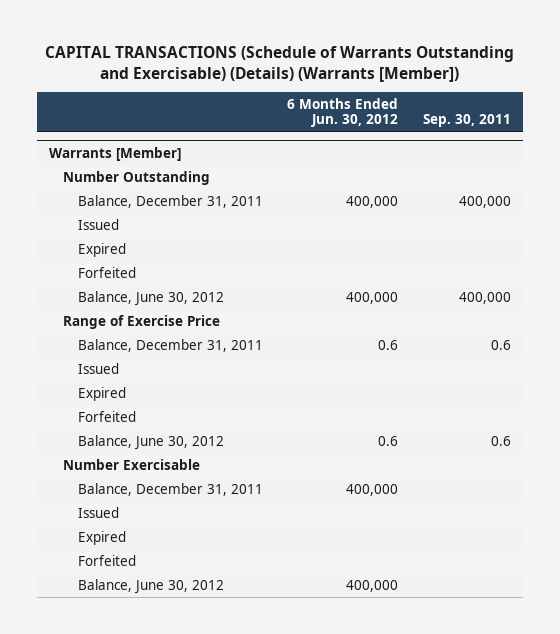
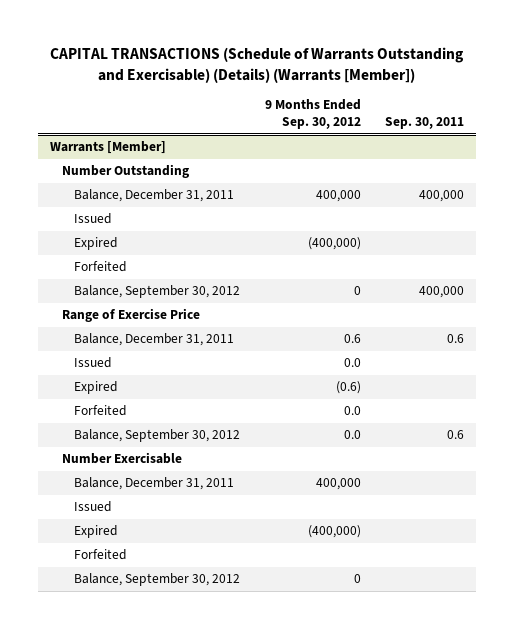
- | 6 Months Ended Jun. 30, 2012 | Sep. 30, 2011
+ | 9 Months Ended Sep. 30, 2012 | Sep. 30, 2011
@ Warrants [Member]
- Balance, June 30, 2012 | 400,000 | 400,000
+ Balance, September 30, 2012 | 0 | 400,000
- Balance, June 30, 2012 | 0.6 | 0.6
+ Balance, September 30, 2012 | 0.0 | 0.6
- Balance, June 30, 2012 | 400,000 |
+ Balance, September 30, 2012 | 0 |

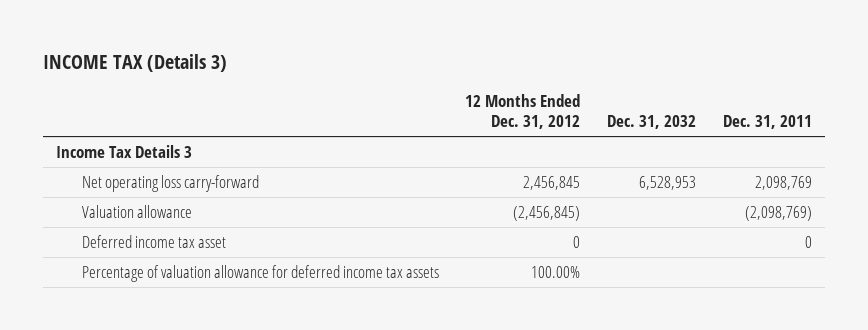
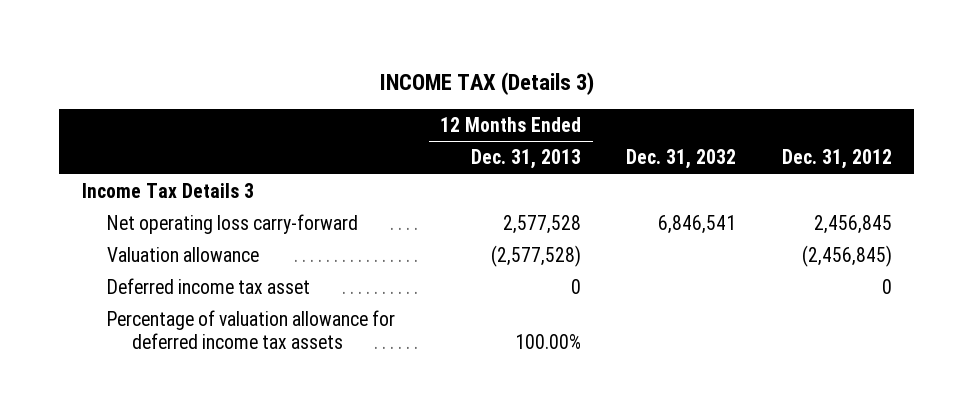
- | 12 Months Ended Dec. 31, 2012 | Dec. 31, 2032 | Dec. 31, 2011
+ | 12 Months Ended Dec. 31, 2013 | Dec. 31, 2032 | Dec. 31, 2012
- Net operating loss carry-forward | 2,456,845 | 6,528,953 | 2,098,769
+ Net operating loss carry-forward | 2,577,528 | 6,846,541 | 2,456,845

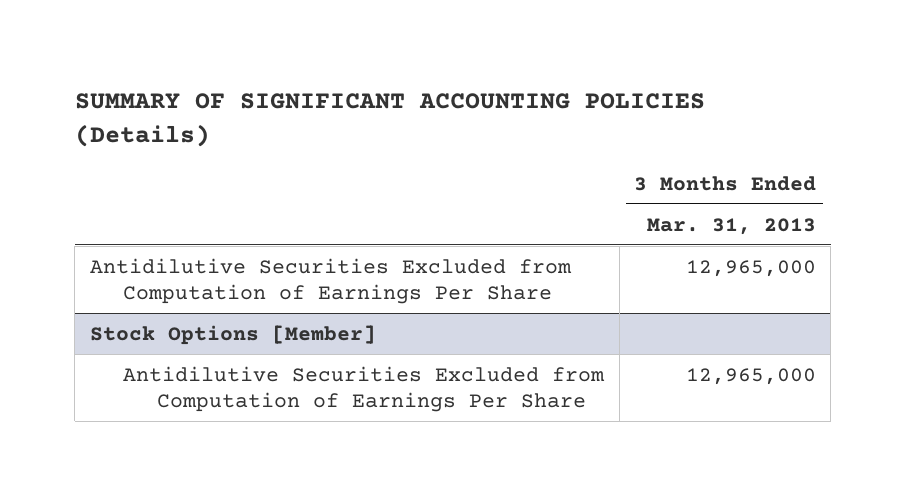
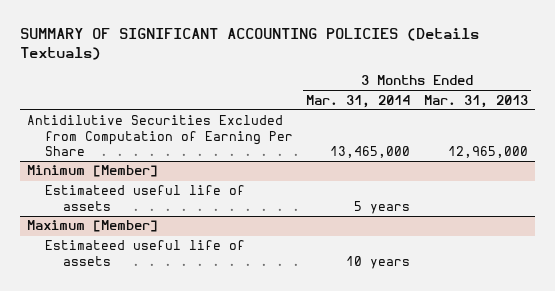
- SUMMARY OF SIGNIFICANT ACCOUNTING POLICIES (Details)
+ SUMMARY OF SIGNIFICANT ACCOUNTING POLICIES (Details Textuals)
- | 3 Months Ended Mar. 31, 2013
+ | 3 Months Ended Mar. 31, 2014 | 3 Months Ended Mar. 31, 2013
- Antidilutive Securities Excluded from Computation of Earnings Per Share | 12,965,000
- Stock Options [Member]
- Antidilutive Securities Excluded from Computation of Earnings Per Share | 12,965,000
+ Antidilutive Securities Excluded from Computation of Earning Per Share | 13,465,000 | 12,965,000
+ Minimum [Member]
+ Estimateed useful life of assets | 5 years |
+ Maximum [Member]
+ Estimateed useful life of assets | 10 years |

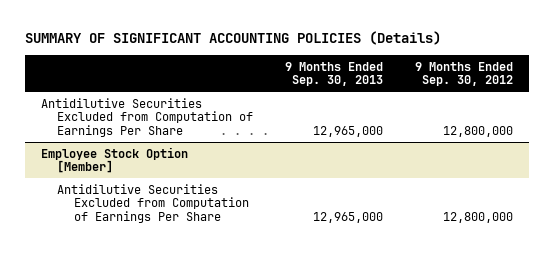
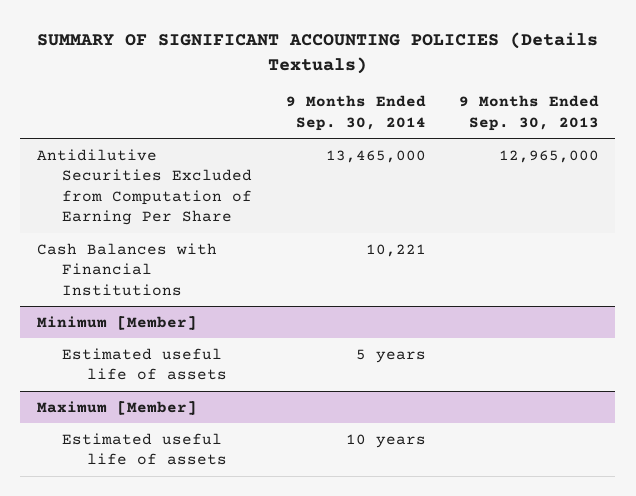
- SUMMARY OF SIGNIFICANT ACCOUNTING POLICIES (Details)
+ SUMMARY OF SIGNIFICANT ACCOUNTING POLICIES (Details Textuals)
- | 9 Months Ended Sep. 30, 2013 | 9 Months Ended Sep. 30, 2012
+ | 9 Months Ended Sep. 30, 2014 | 9 Months Ended Sep. 30, 2013
- Antidilutive Securities Excluded from Computation of Earnings Per Share | 12,965,000 | 12,800,000
- Employee Stock Option [Member]
- Antidilutive Securities Excluded from Computation of Earnings Per Share | 12,965,000 | 12,800,000
+ Antidilutive Securities Excluded from Computation of Earning Per Share | 13,465,000 | 12,965,000
+ Cash Balances with Financial Institutions | 10,221 |
+ Minimum [Member]
+ Estimated useful life of assets | 5 years |
+ Maximum [Member]
+ Estimated useful life of assets | 10 years |

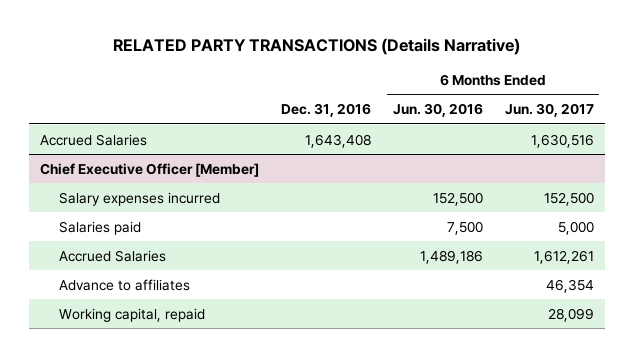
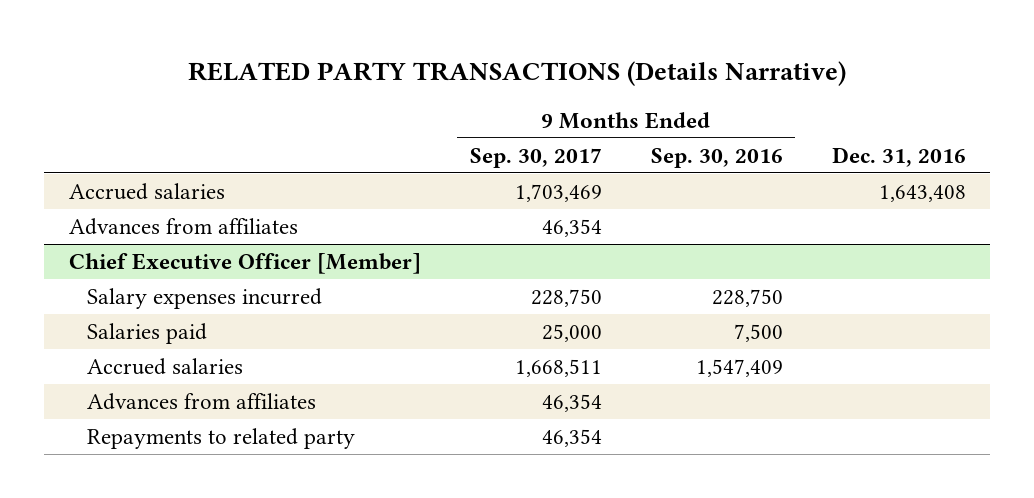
- | Dec. 31, 2016 | 6 Months Ended Jun. 30, 2016 | 6 Months Ended Jun. 30, 2017
+ | 9 Months Ended Sep. 30, 2017 | 9 Months Ended Sep. 30, 2016 | Dec. 31, 2016
- Accrued Salaries | 1,643,408 | | 1,630,516
+ Accrued salaries | 1,703,469 | | 1,643,408
+ Advances from affiliates | 46,354 | |
@ Chief Executive Officer [Member]
- Accrued Salaries | | 1,489,186 | 1,612,261
- Advance to affiliates | | | 46,354
- Working capital, repaid | | | 28,099
+ Accrued salaries | 1,668,511 | 1,547,409 |
+ Advances from affiliates | 46,354 | |
+ Repayments to related party | 46,354 | |

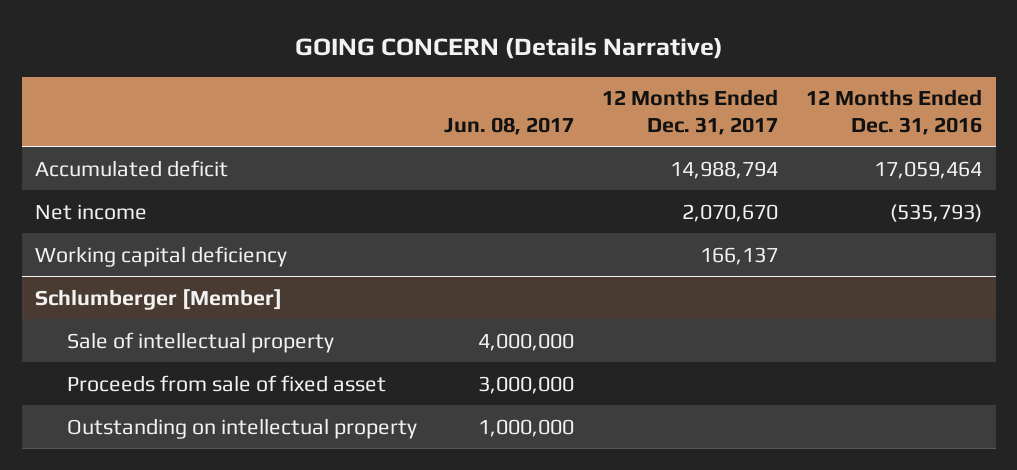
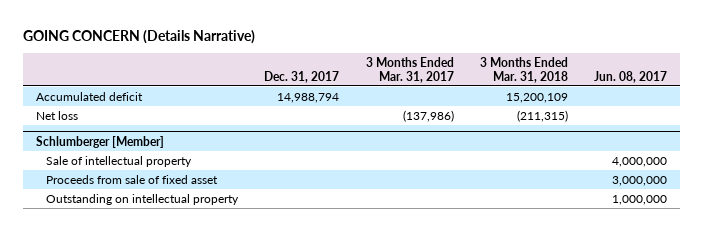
- | Jun. 08, 2017 | 12 Months Ended Dec. 31, 2017 | 12 Months Ended Dec. 31, 2016
+ | Dec. 31, 2017 | 3 Months Ended Mar. 31, 2017 | 3 Months Ended Mar. 31, 2018 | Jun. 08, 2017
- Net income | | 2,070,670 | (535,793)
- Working capital deficiency | | 166,137 |
+ Net loss | | (137,986) | (211,315) |

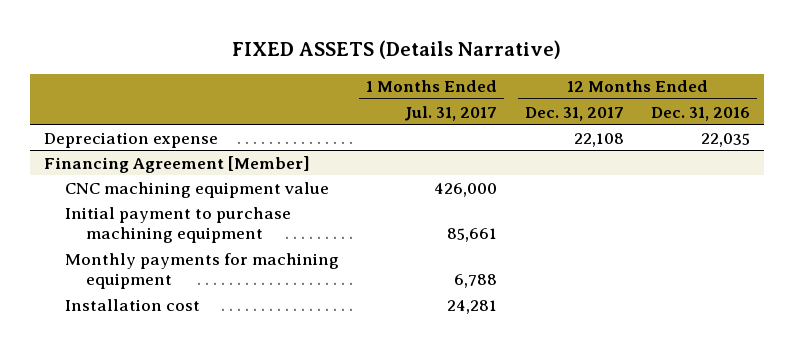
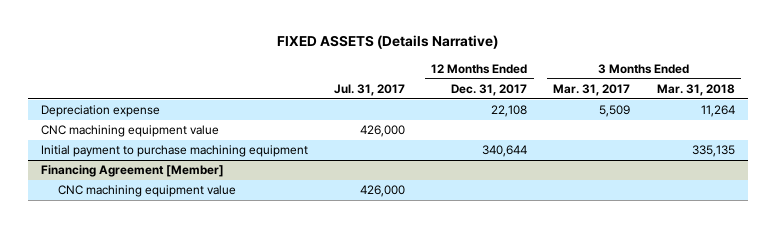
- | 1 Months Ended Jul. 31, 2017 | 12 Months Ended Dec. 31, 2017 | 12 Months Ended Dec. 31, 2016
+ | Jul. 31, 2017 | 12 Months Ended Dec. 31, 2017 | 3 Months Ended Mar. 31, 2017 | 3 Months Ended Mar. 31, 2018
+ CNC machining equipment value | 426,000 | | |
+ Initial payment to purchase machining equipment | | 340,644 | | 335,135
@ Financing Agreement [Member]
- Initial payment to purchase machining equipment | 85,661 | |
- Monthly payments for machining equipment | 6,788 | |
- Installation cost | 24,281 | |

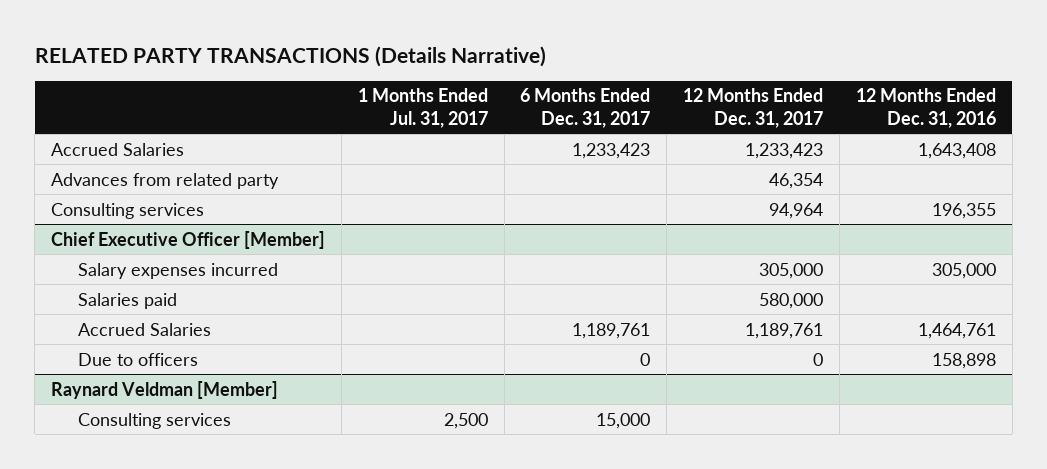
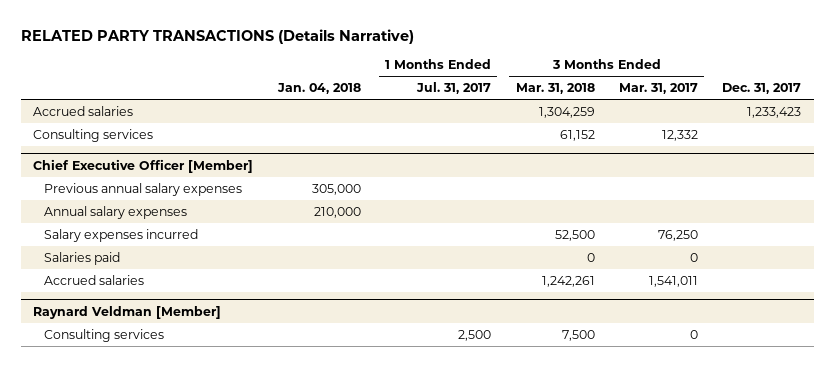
- | 1 Months Ended Jul. 31, 2017 | 6 Months Ended Dec. 31, 2017 | 12 Months Ended Dec. 31, 2017 | 12 Months Ended Dec. 31, 2016
+ | Jan. 04, 2018 | 1 Months Ended Jul. 31, 2017 | 3 Months Ended Mar. 31, 2018 | 3 Months Ended Mar. 31, 2017 | Dec. 31, 2017
- Accrued Salaries | | 1,233,423 | 1,233,423 | 1,643,408
- Advances from related party | | | 46,354 |
+ Accrued salaries | | | 1,304,259 | | 1,233,423
@ Chief Executive Officer [Member]
+ Previous annual salary expenses | 305,000 | | | |
+ Annual salary expenses | 210,000 | | | |
- Accrued Salaries | | 1,189,761 | 1,189,761 | 1,464,761
- Due to officers | | 0 | 0 | 158,898
+ Accrued salaries | | | 1,242,261 | 1,541,011 |

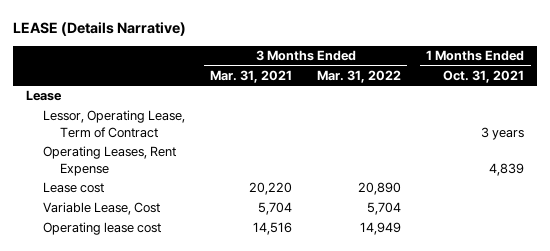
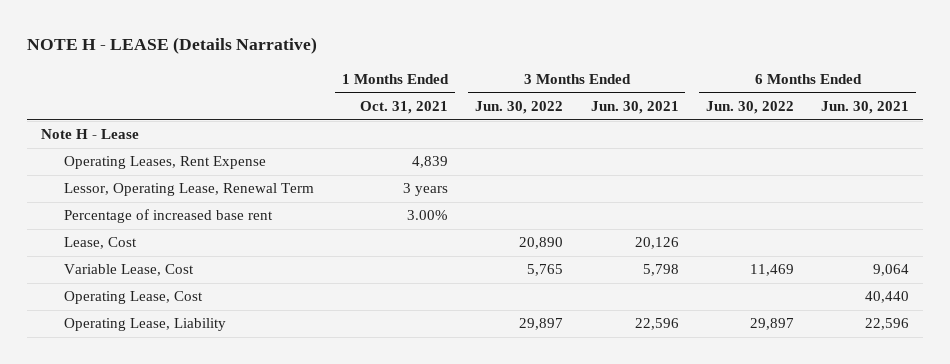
- LEASE (Details Narrative)
+ NOTE H - LEASE (Details Narrative)
- | 3 Months Ended Mar. 31, 2021 | 3 Months Ended Mar. 31, 2022 | 1 Months Ended Oct. 31, 2021
+ | 1 Months Ended Oct. 31, 2021 | 3 Months Ended Jun. 30, 2022 | 3 Months Ended Jun. 30, 2021 | 6 Months Ended Jun. 30, 2022 | 6 Months Ended Jun. 30, 2021
- Lease
- Lessor, Operating Lease, Term of Contract | | | 3 years
+ Note H - Lease
- Lease cost | 20,220 | 20,890 |
+ Lessor, Operating Lease, Renewal Term | 3 years | | | |
+ Percentage of increased base rent | 3.00% | | | |
+ Lease, Cost | | 20,890 | 20,126 | |
- Operating lease cost | 14,516 | 14,949 |
+ Operating Lease, Cost | | | | | 40,440
+ Operating Lease, Liability | | 29,897 | 22,596 | 29,897 | 22,596

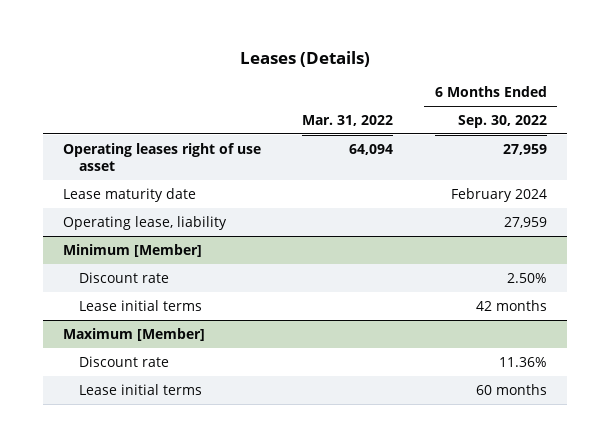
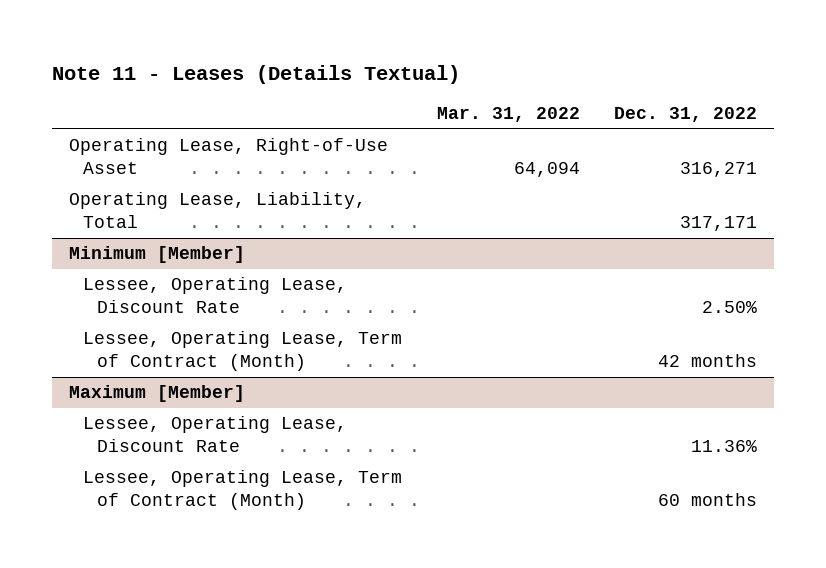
- Leases (Details)
+ Note 11 - Leases (Details Textual)
- | Mar. 31, 2022 | 6 Months Ended Sep. 30, 2022
+ | Mar. 31, 2022 | Dec. 31, 2022
- Operating leases right of use asset | 64,094 | 27,959
- Lease maturity date | | February 2024
- Operating lease, liability | | 27,959
+ Operating Lease, Right-of-Use Asset | 64,094 | 316,271
+ Operating Lease, Liability, Total | | 317,171
@ Minimum [Member]
- Discount rate | | 2.50%
- Lease initial terms | | 42 months
+ Lessee, Operating Lease, Discount Rate | | 2.50%
+ Lessee, Operating Lease, Term of Contract (Month) | | 42 months
@ Maximum [Member]
- Discount rate | | 11.36%
- Lease initial terms | | 60 months
+ Lessee, Operating Lease, Discount Rate | | 11.36%
+ Lessee, Operating Lease, Term of Contract (Month) | | 60 months

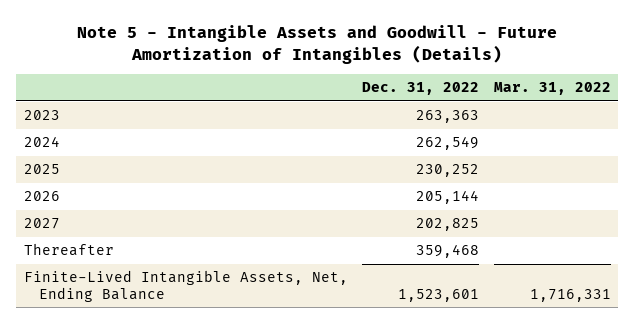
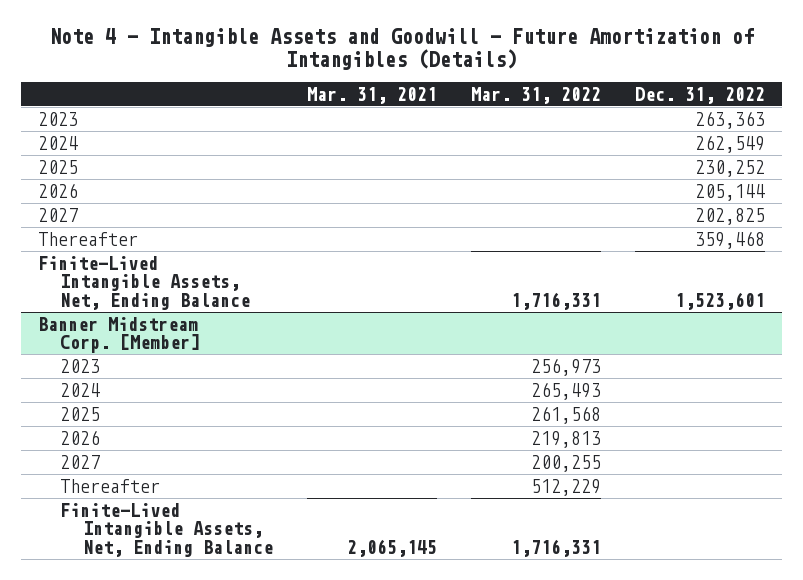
- Note 5 - Intangible Assets and Goodwill - Future Amortization of Intangibles (Details)
+ Note 4 - Intangible Assets and Goodwill - Future Amortization of Intangibles (Details)
- | Dec. 31, 2022 | Mar. 31, 2022
+ | Mar. 31, 2021 | Mar. 31, 2022 | Dec. 31, 2022
+ Banner Midstream Corp. [Member]
+ 2023 | | 256,973 |
+ 2024 | | 265,493 |
+ 2025 | | 261,568 |
+ 2026 | | 219,813 |
+ 2027 | | 200,255 |
+ Thereafter | | 512,229 |
+ Finite-Lived Intangible Assets, Net, Ending Balance | 2,065,145 | 1,716,331 |

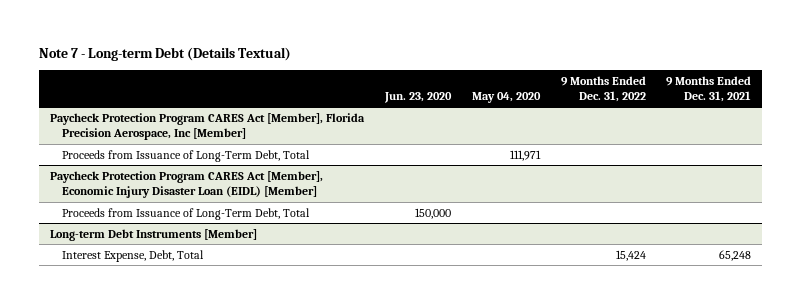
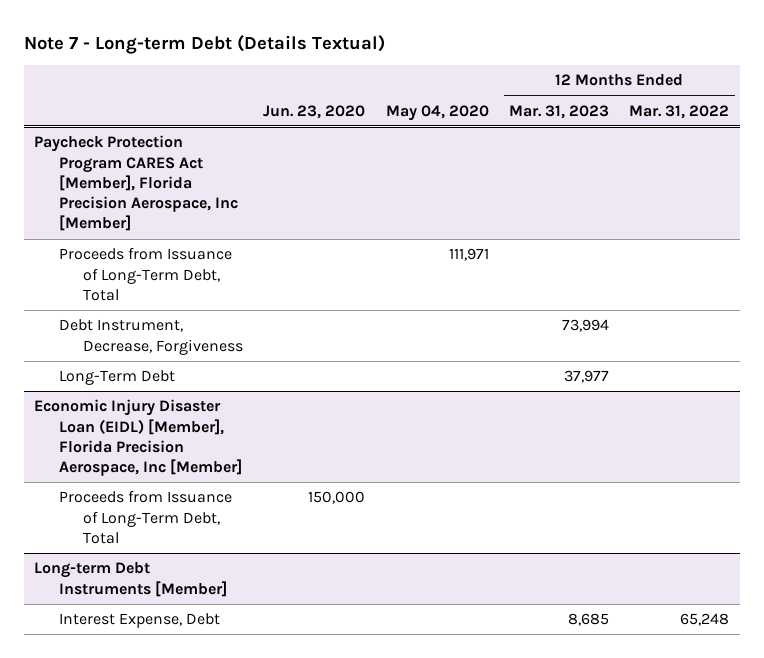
- | Jun. 23, 2020 | May 04, 2020 | 9 Months Ended Dec. 31, 2022 | 9 Months Ended Dec. 31, 2021
+ | Jun. 23, 2020 | May 04, 2020 | 12 Months Ended Mar. 31, 2023 | 12 Months Ended Mar. 31, 2022
- Paycheck Protection Program CARES Act [Member], Economic Injury Disaster Loan (EIDL) [Member]
@ Paycheck Protection Program CARES Act [Member], Florida Precision Aerospace, Inc [Member]
+ Debt Instrument, Decrease, Forgiveness | | | 73,994 |
+ Long-Term Debt | | | 37,977 |
+ Economic Injury Disaster Loan (EIDL) [Member], Florida Precision Aerospace, Inc [Member]
@ Long-term Debt Instruments [Member]
- Interest Expense, Debt, Total | | | 15,424 | 65,248
+ Interest Expense, Debt | | | 8,685 | 65,248

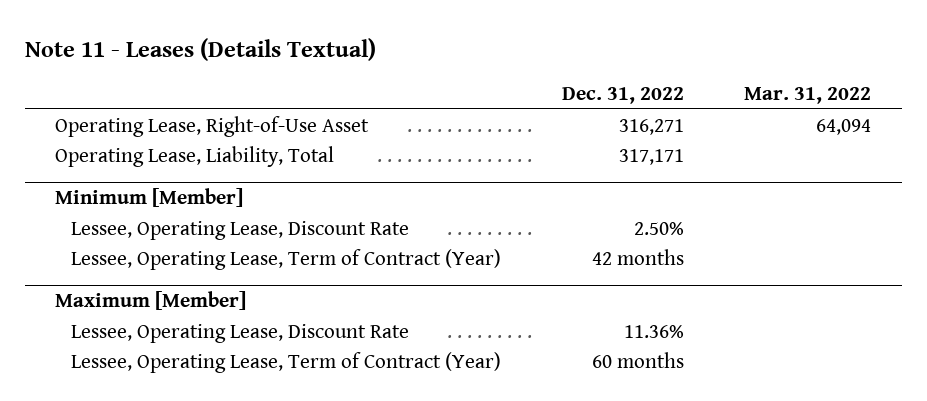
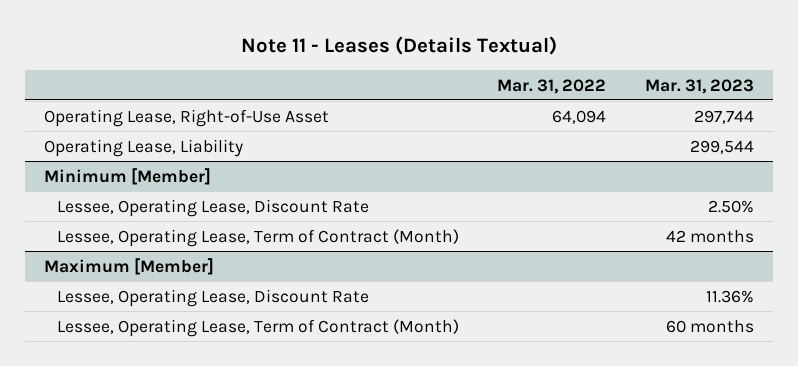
- | Dec. 31, 2022 | Mar. 31, 2022
+ | Mar. 31, 2022 | Mar. 31, 2023
- Operating Lease, Liability, Total | 317,171 |
+ Operating Lease, Liability | | 299,544
@ Minimum [Member]
- Lessee, Operating Lease, Term of Contract (Year) | 42 months |
+ Lessee, Operating Lease, Term of Contract (Month) | | 42 months
@ Maximum [Member]
- Lessee, Operating Lease, Term of Contract (Year) | 60 months |
+ Lessee, Operating Lease, Term of Contract (Month) | | 60 months

